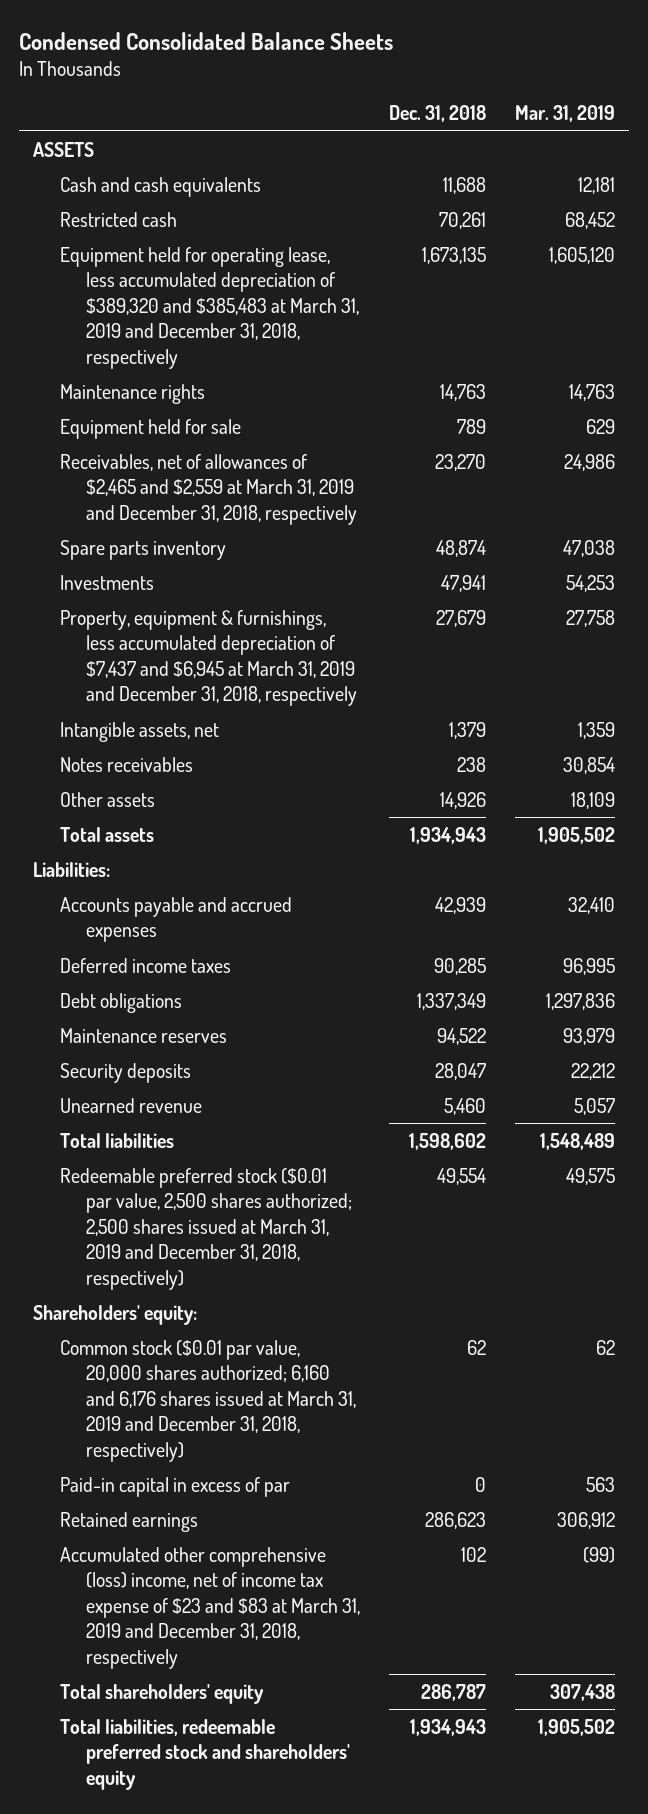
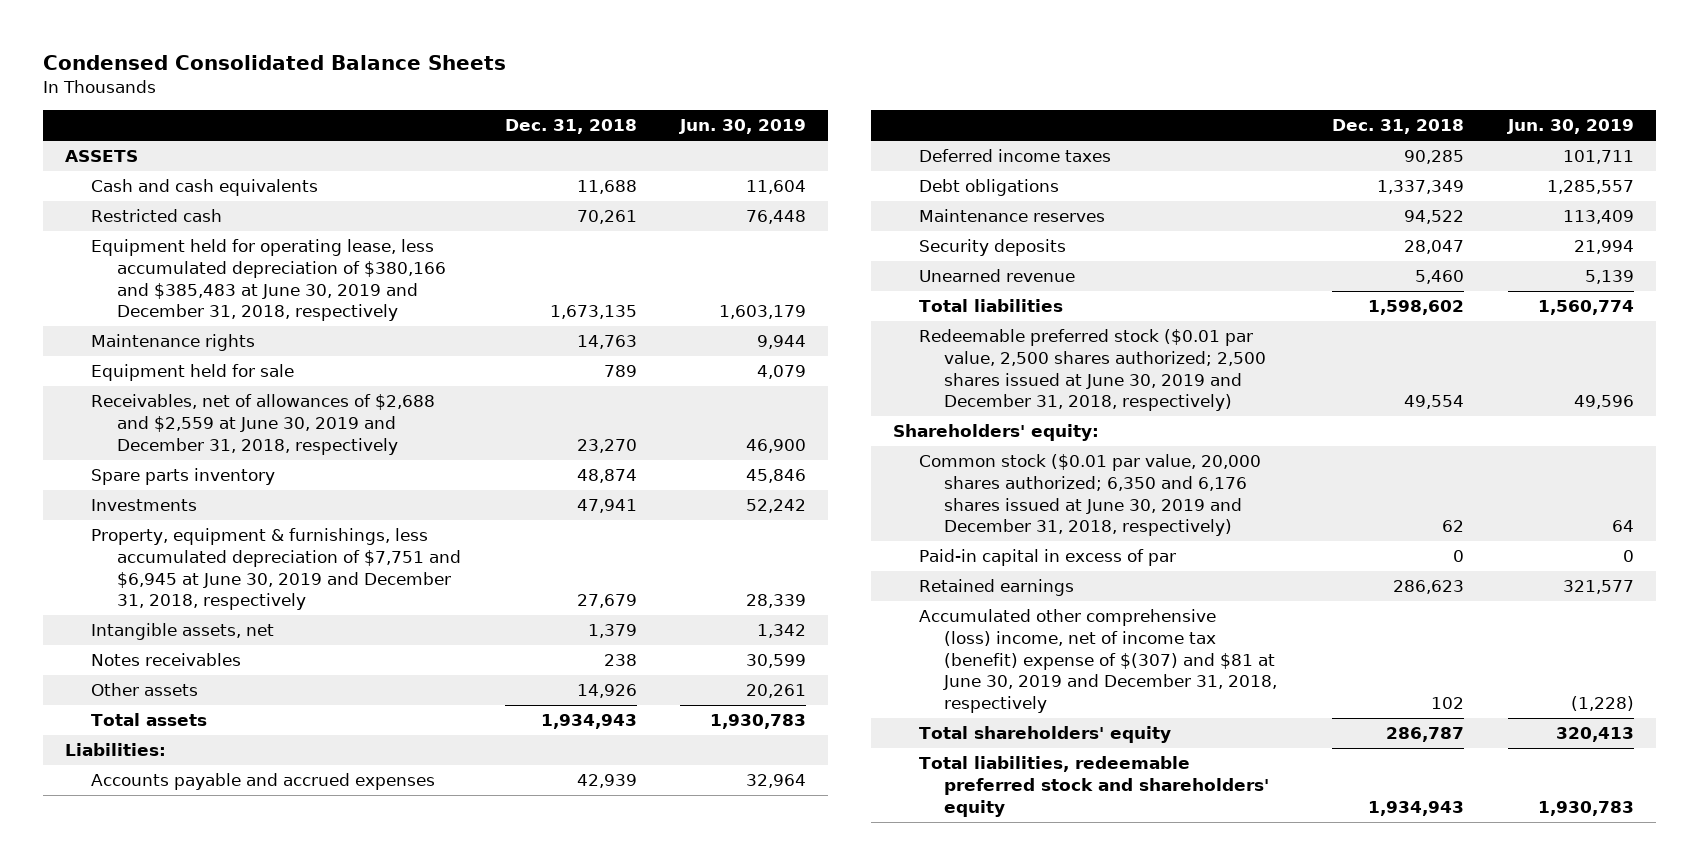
- | Dec. 31, 2018 | Mar. 31, 2019
+ | Dec. 31, 2018 | Jun. 30, 2019
- Equipment held for operating lease, less accumulated depreciation of $389,320 and $385,483 at March 31, 2019 and December 31, 2018, respectively | 1,673,135 | 1,605,120
+ Equipment held for operating lease, less accumulated depreciation of $380,166 and $385,483 at June 30, 2019 and December 31, 2018, respectively | 1,673,135 | 1,603,179
- Receivables, net of allowances of $2,465 and $2,559 at March 31, 2019 and December 31, 2018, respectively | 23,270 | 24,986
+ Receivables, net of allowances of $2,688 and $2,559 at June 30, 2019 and December 31, 2018, respectively | 23,270 | 46,900
- Property, equipment & furnishings, less accumulated depreciation of $7,437 and $6,945 at March 31, 2019 and December 31, 2018, respectively | 27,679 | 27,758
+ Property, equipment & furnishings, less accumulated depreciation of $7,751 and $6,945 at June 30, 2019 and December 31, 2018, respectively | 27,679 | 28,339
- Redeemable preferred stock ($0.01 par value, 2,500 shares authorized; 2,500 shares issued at March 31, 2019 and December 31, 2018, respectively) | 49,554 | 49,575
+ Redeemable preferred stock ($0.01 par value, 2,500 shares authorized; 2,500 shares issued at June 30, 2019 and December 31, 2018, respectively) | 49,554 | 49,596
- Common stock ($0.01 par value, 20,000 shares authorized; 6,160 and 6,176 shares issued at March 31, 2019 and December 31, 2018, respectively) | 62 | 62
+ Common stock ($0.01 par value, 20,000 shares authorized; 6,350 and 6,176 shares issued at June 30, 2019 and December 31, 2018, respectively) | 62 | 64
- Accumulated other comprehensive (loss) income, net of income tax expense of $23 and $83 at March 31, 2019 and December 31, 2018, respectively | 102 | (99)
+ Accumulated other comprehensive (loss) income, net of income tax (benefit) expense of $(307) and $81 at June 30, 2019 and December 31, 2018, respectively | 102 | (1,228)

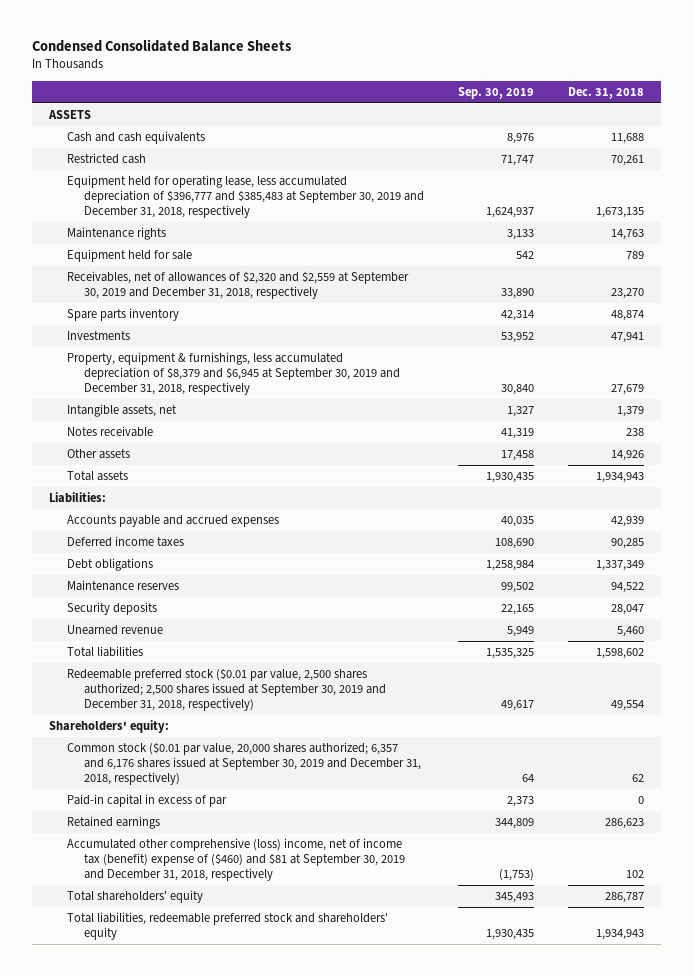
- | Dec. 31, 2018 | Jun. 30, 2019
+ | Sep. 30, 2019 | Dec. 31, 2018
- Equipment held for operating lease, less accumulated depreciation of $380,166 and $385,483 at June 30, 2019 and December 31, 2018, respectively | 1,673,135 | 1,603,179
+ Equipment held for operating lease, less accumulated depreciation of $396,777 and $385,483 at September 30, 2019 and December 31, 2018, respectively | 1,624,937 | 1,673,135
- Receivables, net of allowances of $2,688 and $2,559 at June 30, 2019 and December 31, 2018, respectively | 23,270 | 46,900
+ Receivables, net of allowances of $2,320 and $2,559 at September 30, 2019 and December 31, 2018, respectively | 33,890 | 23,270
- Property, equipment & furnishings, less accumulated depreciation of $7,751 and $6,945 at June 30, 2019 and December 31, 2018, respectively | 27,679 | 28,339
+ Property, equipment & furnishings, less accumulated depreciation of $8,379 and $6,945 at September 30, 2019 and December 31, 2018, respectively | 30,840 | 27,679
- Notes receivables | 238 | 30,599
+ Notes receivable | 41,319 | 238
- Redeemable preferred stock ($0.01 par value, 2,500 shares authorized; 2,500 shares issued at June 30, 2019 and December 31, 2018, respectively) | 49,554 | 49,596
+ Redeemable preferred stock ($0.01 par value, 2,500 shares authorized; 2,500 shares issued at September 30, 2019 and December 31, 2018, respectively) | 49,617 | 49,554
- Common stock ($0.01 par value, 20,000 shares authorized; 6,350 and 6,176 shares issued at June 30, 2019 and December 31, 2018, respectively) | 62 | 64
+ Common stock ($0.01 par value, 20,000 shares authorized; 6,357 and 6,176 shares issued at September 30, 2019 and December 31, 2018, respectively) | 64 | 62
- Accumulated other comprehensive (loss) income, net of income tax (benefit) expense of $(307) and $81 at June 30, 2019 and December 31, 2018, respectively | 102 | (1,228)
+ Accumulated other comprehensive (loss) income, net of income tax (benefit) expense of ($460) and $81 at September 30, 2019 and December 31, 2018, respectively | (1,753) | 102

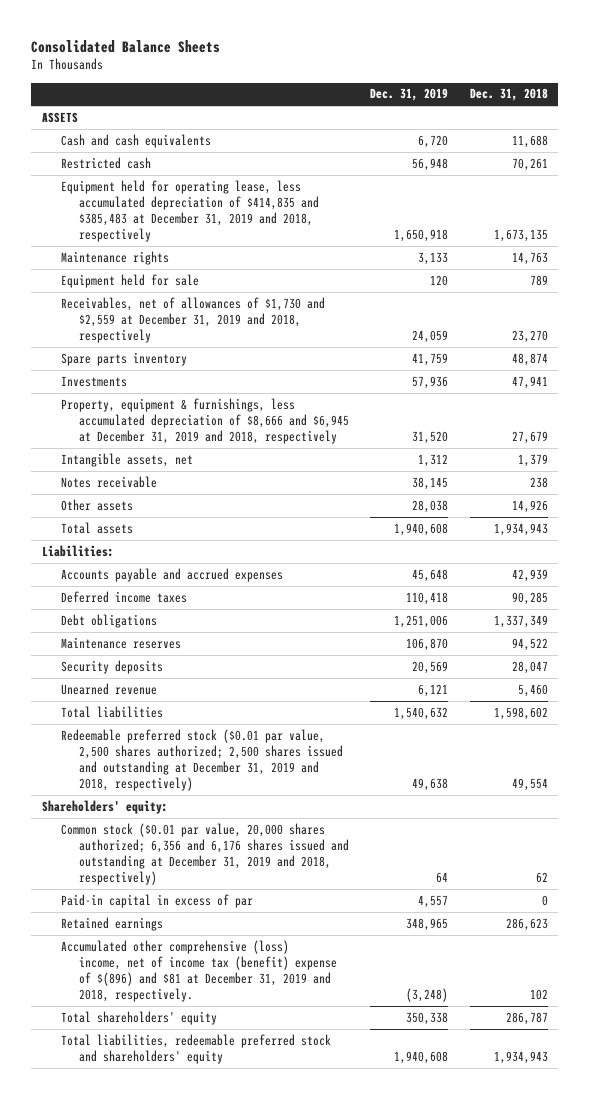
- Condensed Consolidated Balance Sheets
+ Consolidated Balance Sheets
- | Sep. 30, 2019 | Dec. 31, 2018
+ | Dec. 31, 2019 | Dec. 31, 2018
- Equipment held for operating lease, less accumulated depreciation of $396,777 and $385,483 at September 30, 2019 and December 31, 2018, respectively | 1,624,937 | 1,673,135
+ Equipment held for operating lease, less accumulated depreciation of $414,835 and $385,483 at December 31, 2019 and 2018, respectively | 1,650,918 | 1,673,135
- Receivables, net of allowances of $2,320 and $2,559 at September 30, 2019 and December 31, 2018, respectively | 33,890 | 23,270
+ Receivables, net of allowances of $1,730 and $2,559 at December 31, 2019 and 2018, respectively | 24,059 | 23,270
- Property, equipment & furnishings, less accumulated depreciation of $8,379 and $6,945 at September 30, 2019 and December 31, 2018, respectively | 30,840 | 27,679
+ Property, equipment & furnishings, less accumulated depreciation of $8,666 and $6,945 at December 31, 2019 and 2018, respectively | 31,520 | 27,679
- Redeemable preferred stock ($0.01 par value, 2,500 shares authorized; 2,500 shares issued at September 30, 2019 and December 31, 2018, respectively) | 49,617 | 49,554
+ Redeemable preferred stock ($0.01 par value, 2,500 shares authorized; 2,500 shares issued and outstanding at December 31, 2019 and 2018, respectively) | 49,638 | 49,554
- Common stock ($0.01 par value, 20,000 shares authorized; 6,357 and 6,176 shares issued at September 30, 2019 and December 31, 2018, respectively) | 64 | 62
+ Common stock ($0.01 par value, 20,000 shares authorized; 6,356 and 6,176 shares issued and outstanding at December 31, 2019 and 2018, respectively) | 64 | 62
- Accumulated other comprehensive (loss) income, net of income tax (benefit) expense of ($460) and $81 at September 30, 2019 and December 31, 2018, respectively | (1,753) | 102
+ Accumulated other comprehensive (loss) income, net of income tax (benefit) expense of $(896) and $81 at December 31, 2019 and 2018, respectively. | (3,248) | 102

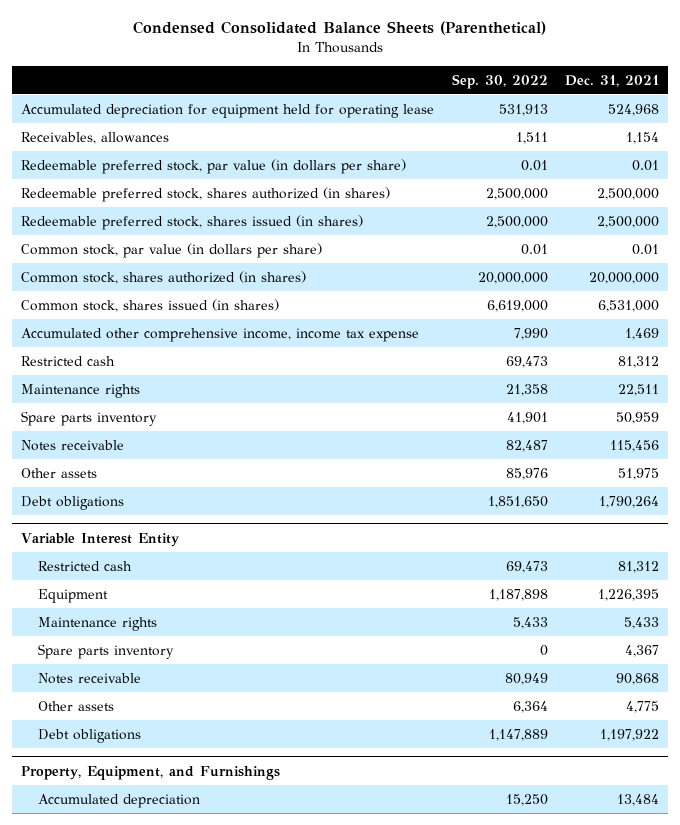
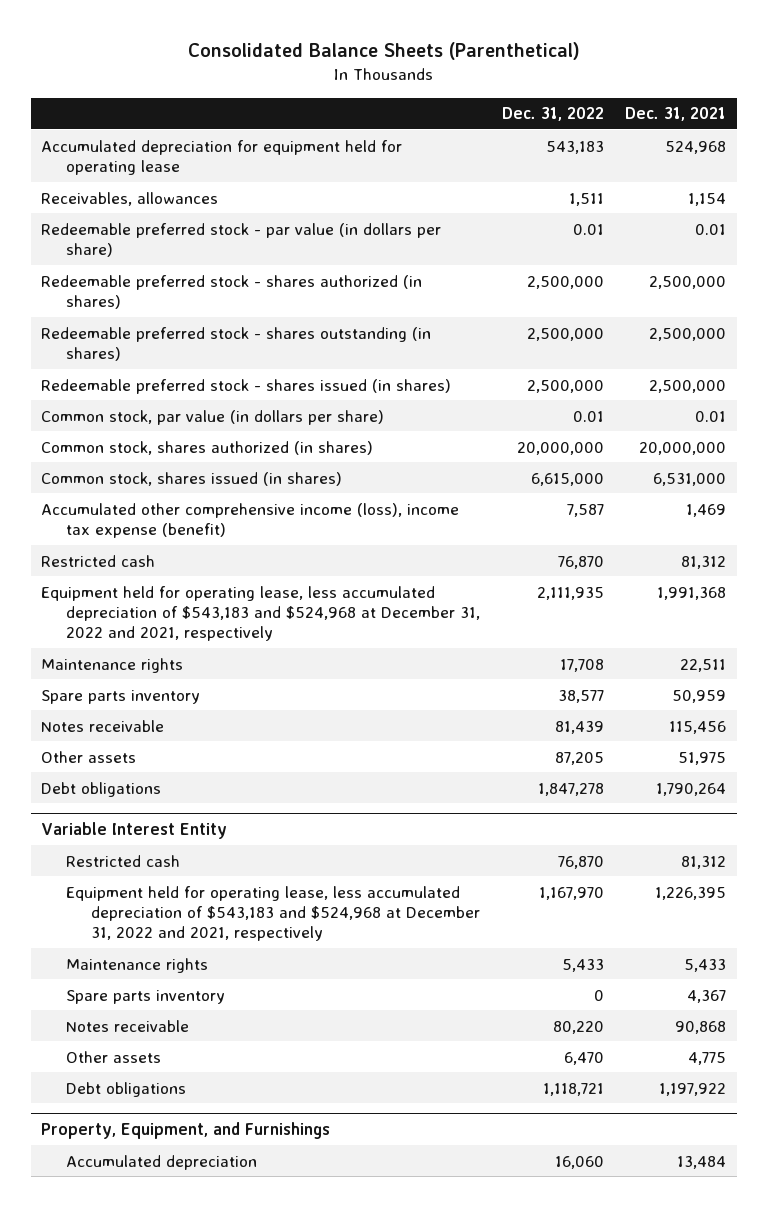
- Condensed Consolidated Balance Sheets (Parenthetical)
+ Consolidated Balance Sheets (Parenthetical)
- | Sep. 30, 2022 | Dec. 31, 2021
+ | Dec. 31, 2022 | Dec. 31, 2021
- Redeemable preferred stock, par value (in dollars per share) | 0.01 | 0.01
- Redeemable preferred stock, shares authorized (in shares) | 2,500,000 | 2,500,000
- Redeemable preferred stock, shares issued (in shares) | 2,500,000 | 2,500,000
+ Redeemable preferred stock - par value (in dollars per share) | 0.01 | 0.01
+ Redeemable preferred stock - shares authorized (in shares) | 2,500,000 | 2,500,000
+ Redeemable preferred stock - shares outstanding (in shares) | 2,500,000 | 2,500,000
+ Redeemable preferred stock - shares issued (in shares) | 2,500,000 | 2,500,000
- Accumulated other comprehensive income, income tax expense | 7,990 | 1,469
+ Accumulated other comprehensive income (loss), income tax expense (benefit) | 7,587 | 1,469
+ Equipment held for operating lease, less accumulated depreciation of $543,183 and $524,968 at December 31, 2022 and 2021, respectively | 2,111,935 | 1,991,368
@ Variable Interest Entity
- Equipment | 1,187,898 | 1,226,395
+ Equipment held for operating lease, less accumulated depreciation of $543,183 and $524,968 at December 31, 2022 and 2021, respectively | 1,167,970 | 1,226,395

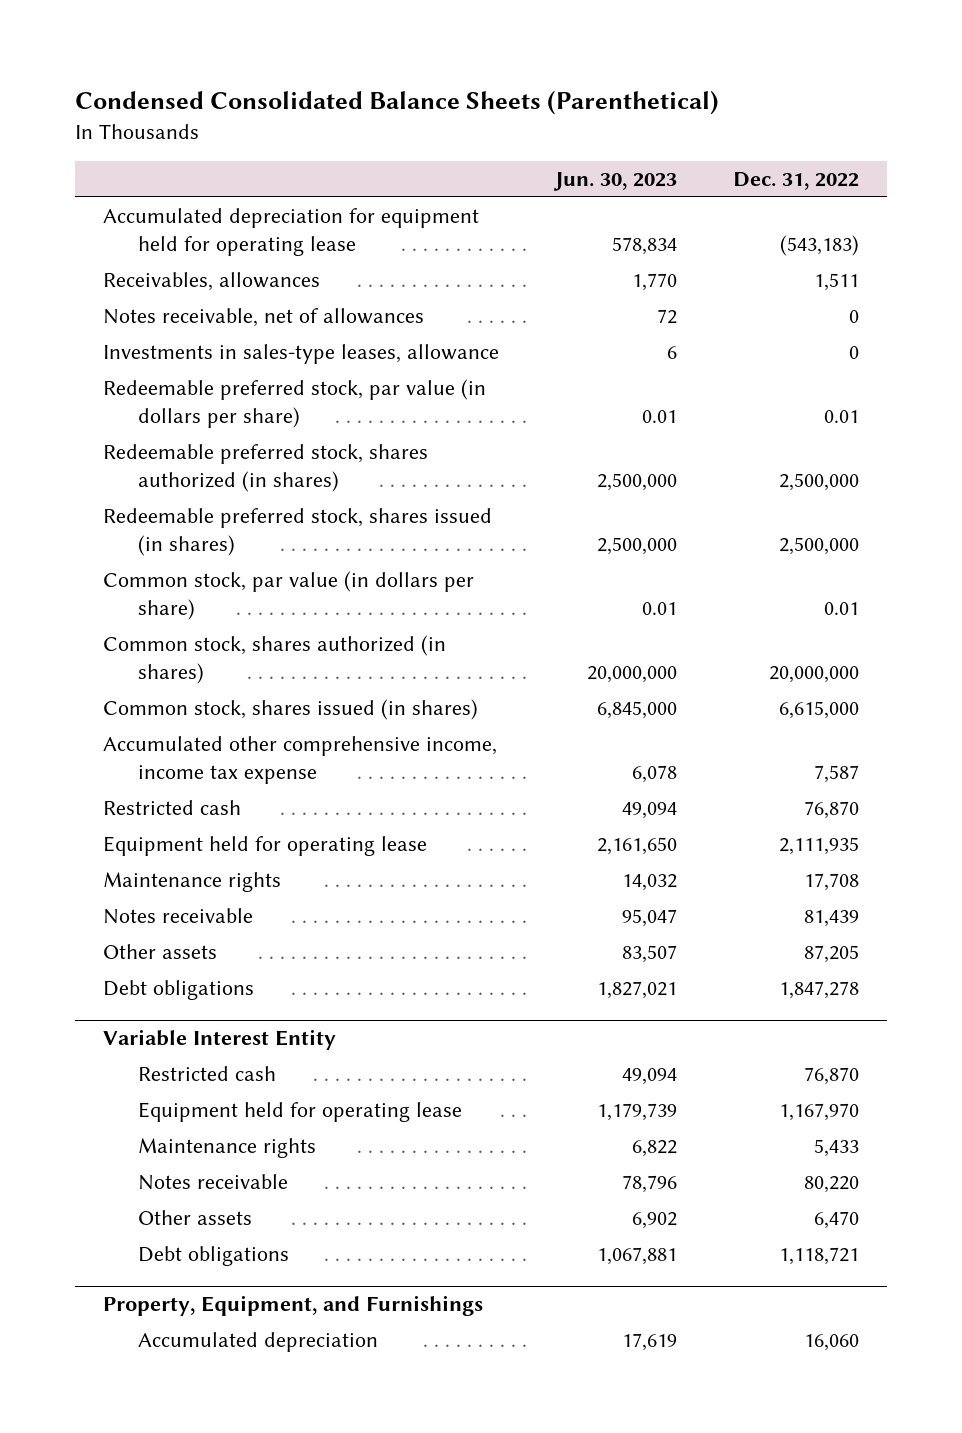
- Consolidated Balance Sheets (Parenthetical)
+ Condensed Consolidated Balance Sheets (Parenthetical)
- | Dec. 31, 2022 | Dec. 31, 2021
+ | Jun. 30, 2023 | Dec. 31, 2022
- Accumulated depreciation for equipment held for operating lease | 543,183 | 524,968
+ Accumulated depreciation for equipment held for operating lease | 578,834 | (543,183)
- Redeemable preferred stock - par value (in dollars per share) | 0.01 | 0.01
- Redeemable preferred stock - shares authorized (in shares) | 2,500,000 | 2,500,000
- Redeemable preferred stock - shares outstanding (in shares) | 2,500,000 | 2,500,000
- Redeemable preferred stock - shares issued (in shares) | 2,500,000 | 2,500,000
+ Notes receivable, net of allowances | 72 | 0
+ Investments in sales-type leases, allowance | 6 | 0
+ Redeemable preferred stock, par value (in dollars per share) | 0.01 | 0.01
+ Redeemable preferred stock, shares authorized (in shares) | 2,500,000 | 2,500,000
+ Redeemable preferred stock, shares issued (in shares) | 2,500,000 | 2,500,000
- Accumulated other comprehensive income (loss), income tax expense (benefit) | 7,587 | 1,469
+ Accumulated other comprehensive income, income tax expense | 6,078 | 7,587
- Equipment held for operating lease, less accumulated depreciation of $543,183 and $524,968 at December 31, 2022 and 2021, respectively | 2,111,935 | 1,991,368
+ Equipment held for operating lease | 2,161,650 | 2,111,935
- Spare parts inventory | 38,577 | 50,959
@ Variable Interest Entity
- Equipment held for operating lease, less accumulated depreciation of $543,183 and $524,968 at December 31, 2022 and 2021, respectively | 1,167,970 | 1,226,395
+ Equipment held for operating lease | 1,179,739 | 1,167,970
- Spare parts inventory | 0 | 4,367

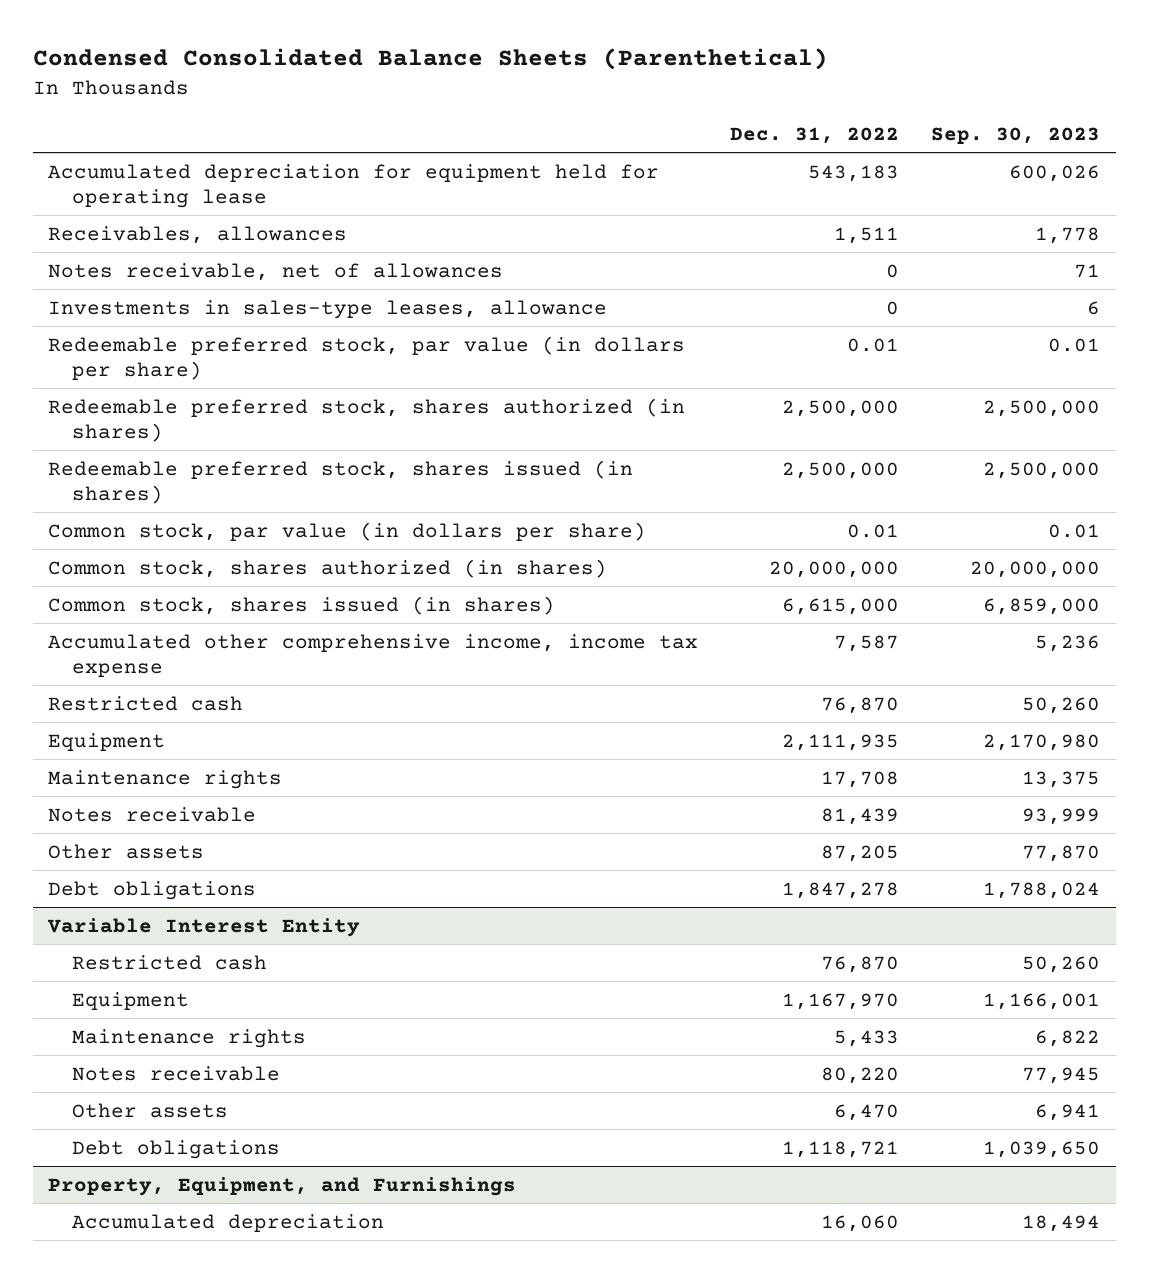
- | Jun. 30, 2023 | Dec. 31, 2022
+ | Dec. 31, 2022 | Sep. 30, 2023
- Accumulated depreciation for equipment held for operating lease | 578,834 | (543,183)
+ Accumulated depreciation for equipment held for operating lease | 543,183 | 600,026
- Equipment held for operating lease | 2,161,650 | 2,111,935
+ Equipment | 2,111,935 | 2,170,980
@ Variable Interest Entity
- Equipment held for operating lease | 1,179,739 | 1,167,970
+ Equipment | 1,167,970 | 1,166,001

